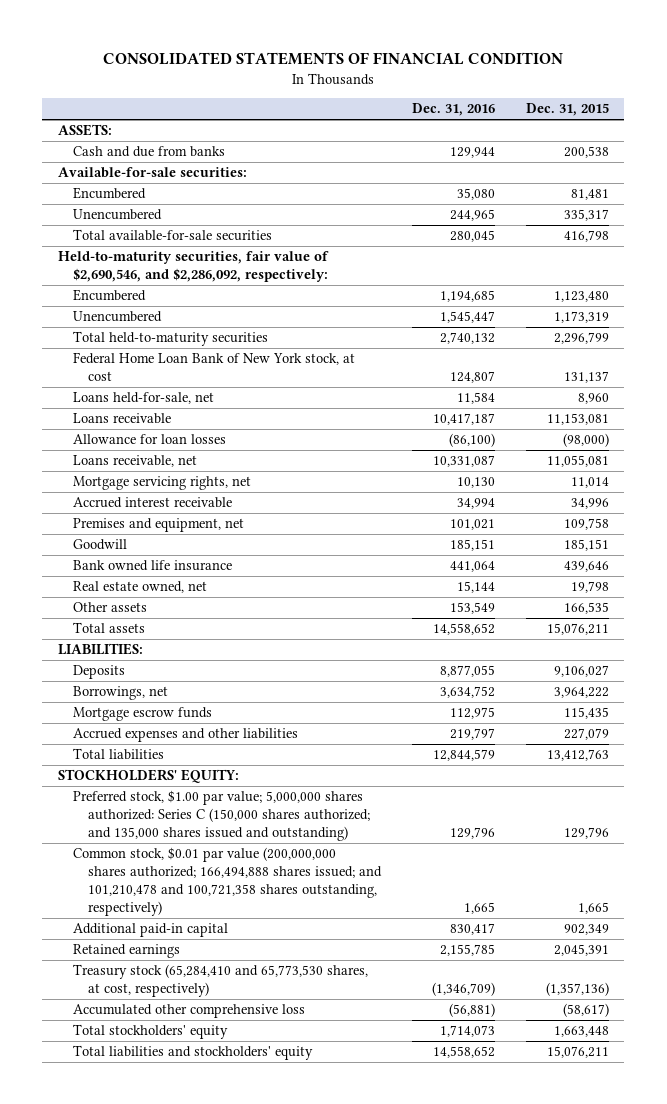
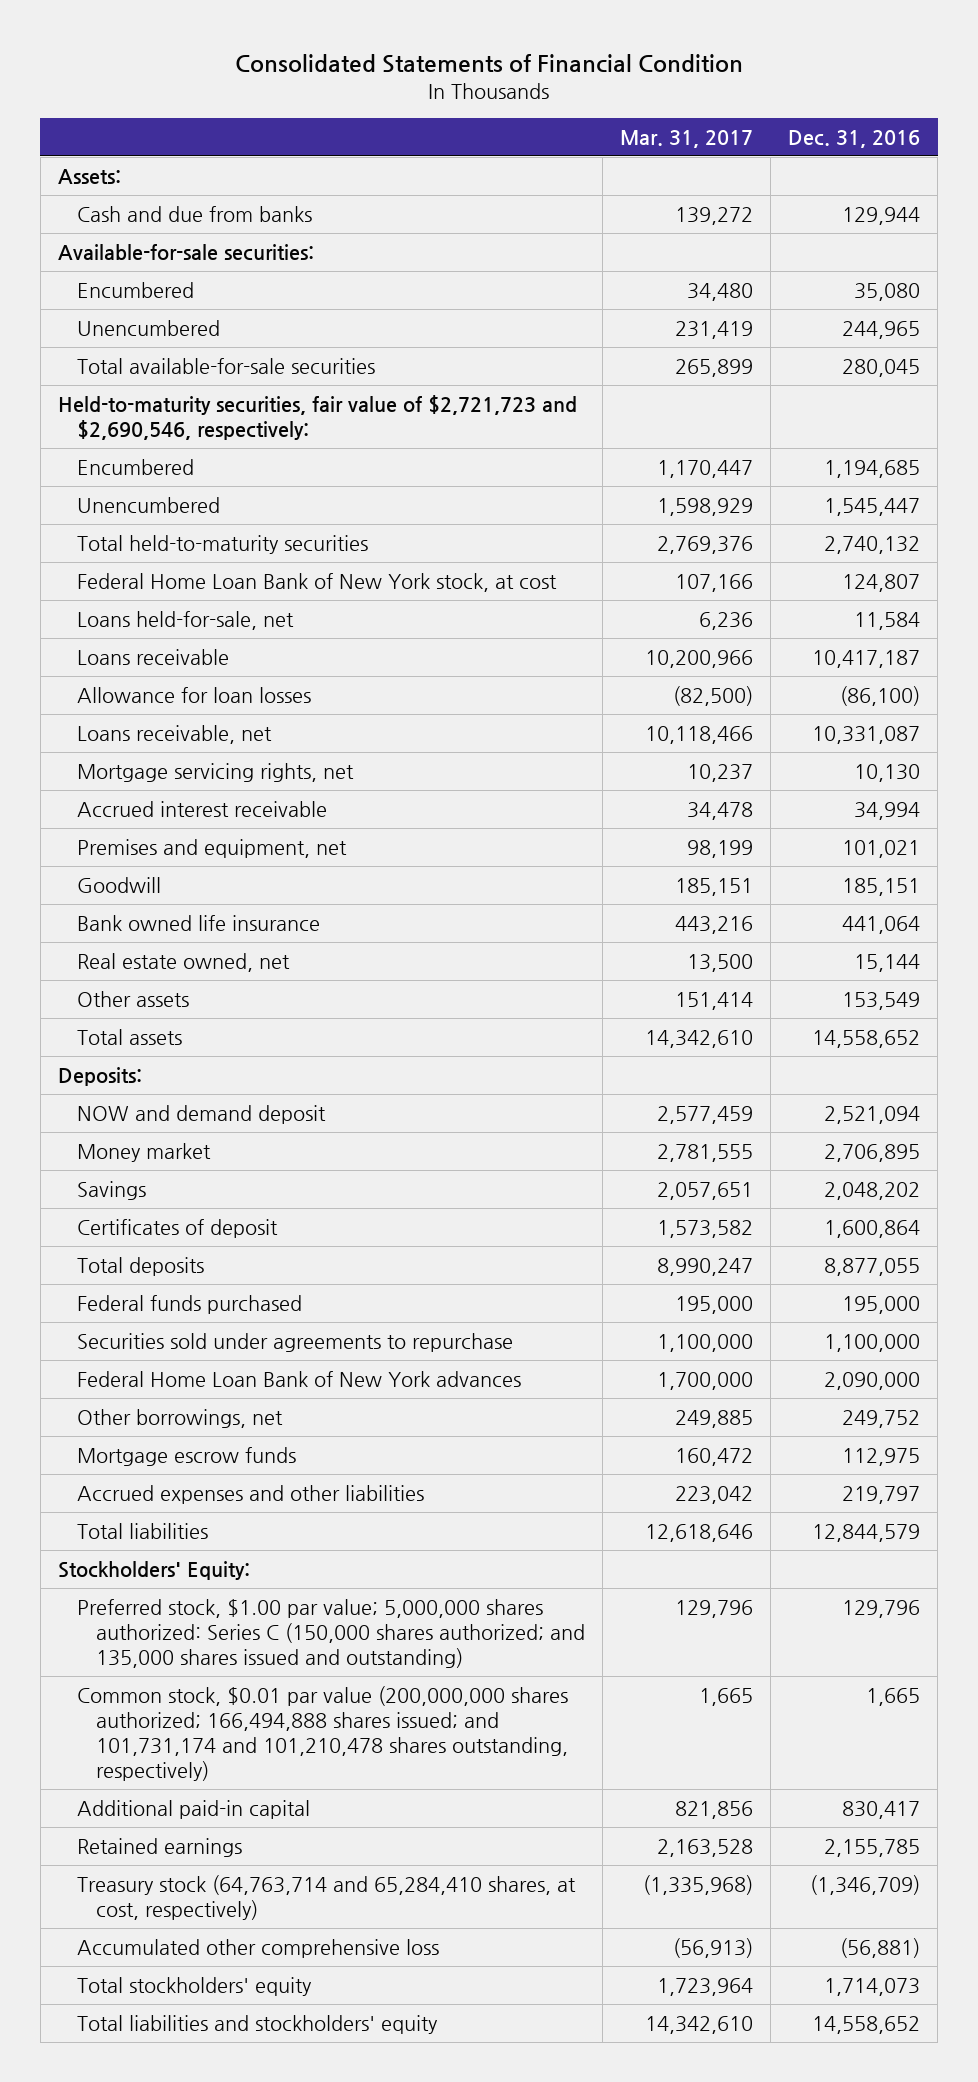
- CONSOLIDATED STATEMENTS OF FINANCIAL CONDITION
+ Consolidated Statements of Financial Condition
- | Dec. 31, 2016 | Dec. 31, 2015
+ | Mar. 31, 2017 | Dec. 31, 2016
- ASSETS:
+ Assets:
- Held-to-maturity securities, fair value of $2,690,546, and $2,286,092, respectively:
+ Held-to-maturity securities, fair value of $2,721,723 and $2,690,546, respectively:
- LIABILITIES:
- Deposits | 8,877,055 | 9,106,027
- Borrowings, net | 3,634,752 | 3,964,222
+ Deposits:
+ NOW and demand deposit | 2,577,459 | 2,521,094
+ Money market | 2,781,555 | 2,706,895
+ Savings | 2,057,651 | 2,048,202
+ Certificates of deposit | 1,573,582 | 1,600,864
+ Total deposits | 8,990,247 | 8,877,055
+ Federal funds purchased | 195,000 | 195,000
+ Securities sold under agreements to repurchase | 1,100,000 | 1,100,000
+ Federal Home Loan Bank of New York advances | 1,700,000 | 2,090,000
+ Other borrowings, net | 249,885 | 249,752
- STOCKHOLDERS' EQUITY:
+ Stockholders' Equity:
- Common stock, $0.01 par value (200,000,000 shares authorized; 166,494,888 shares issued; and 101,210,478 and 100,721,358 shares outstanding, respectively) | 1,665 | 1,665
+ Common stock, $0.01 par value (200,000,000 shares authorized; 166,494,888 shares issued; and 101,731,174 and 101,210,478 shares outstanding, respectively) | 1,665 | 1,665
- Treasury stock (65,284,410 and 65,773,530 shares, at cost, respectively) | (1,346,709) | (1,357,136)
+ Treasury stock (64,763,714 and 65,284,410 shares, at cost, respectively) | (1,335,968) | (1,346,709)

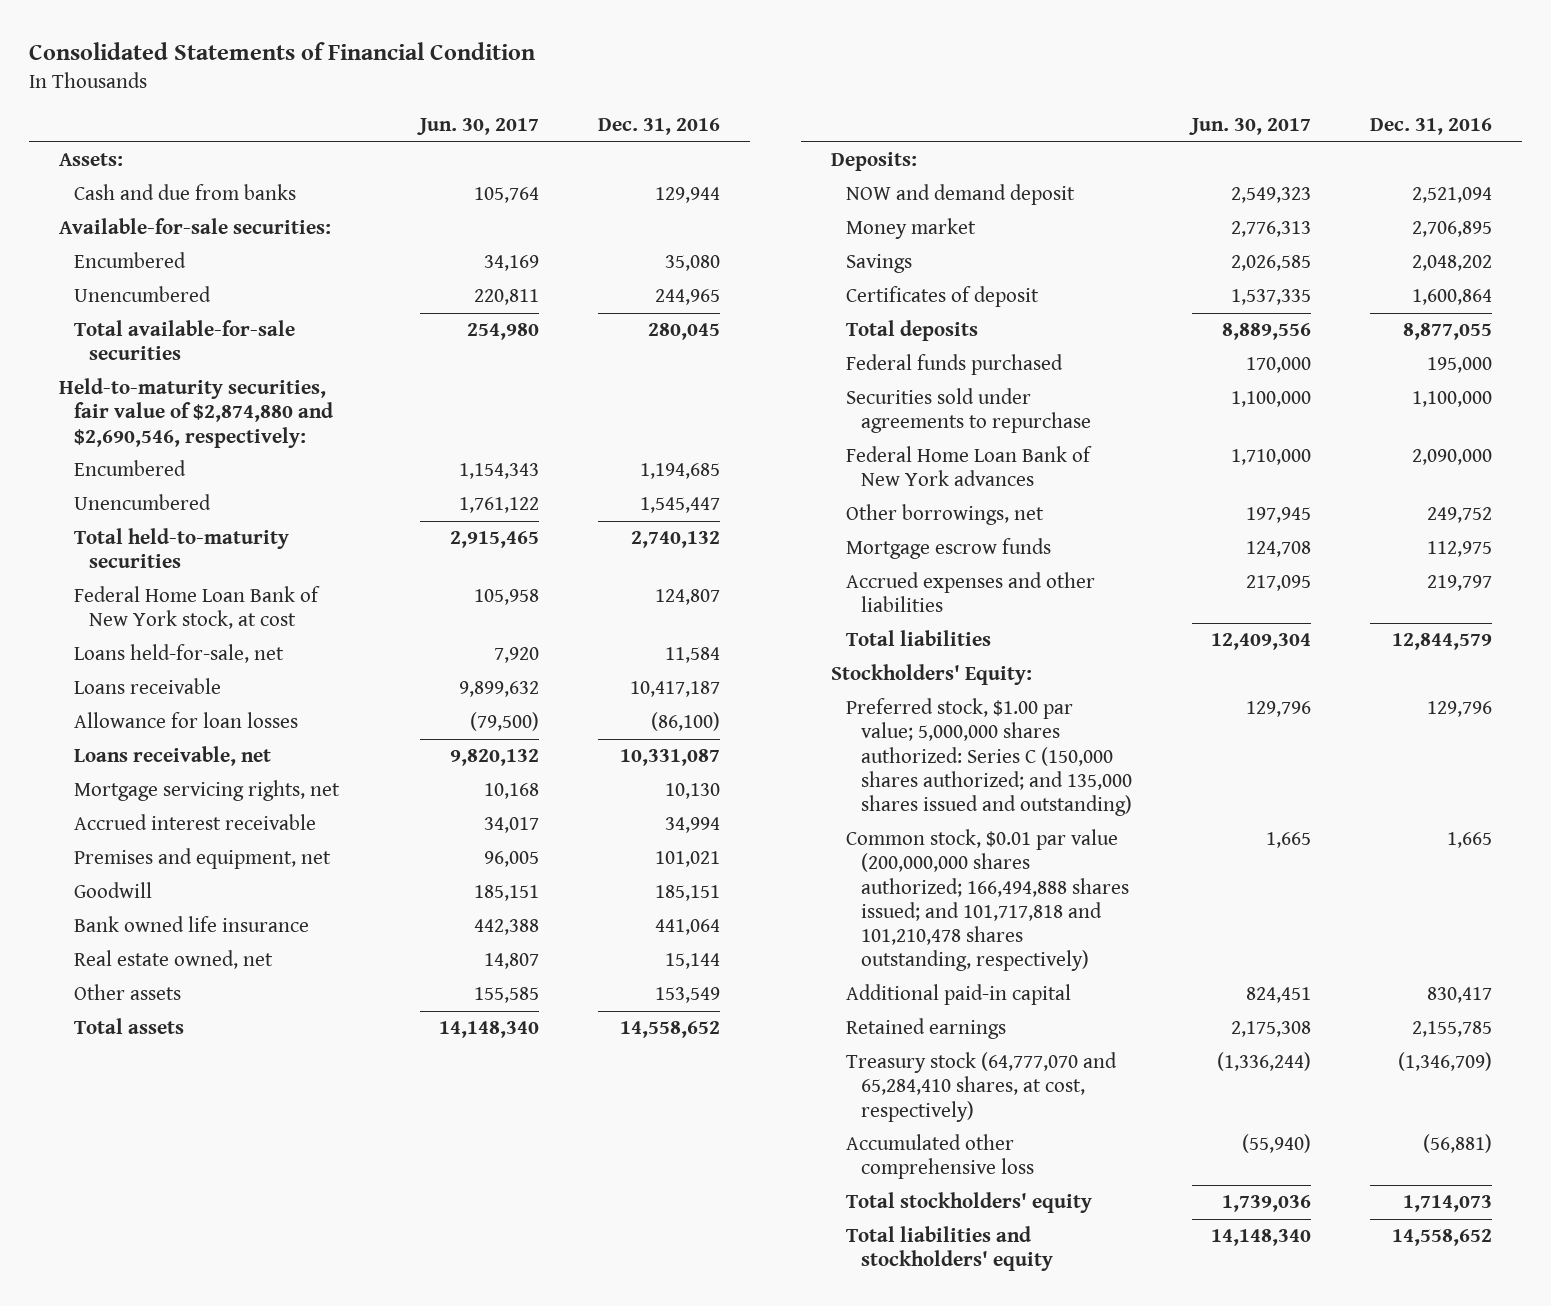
- | Mar. 31, 2017 | Dec. 31, 2016
+ | Jun. 30, 2017 | Dec. 31, 2016
- Held-to-maturity securities, fair value of $2,721,723 and $2,690,546, respectively:
+ Held-to-maturity securities, fair value of $2,874,880 and $2,690,546, respectively:
- Common stock, $0.01 par value (200,000,000 shares authorized; 166,494,888 shares issued; and 101,731,174 and 101,210,478 shares outstanding, respectively) | 1,665 | 1,665
+ Common stock, $0.01 par value (200,000,000 shares authorized; 166,494,888 shares issued; and 101,717,818 and 101,210,478 shares outstanding, respectively) | 1,665 | 1,665
- Treasury stock (64,763,714 and 65,284,410 shares, at cost, respectively) | (1,335,968) | (1,346,709)
+ Treasury stock (64,777,070 and 65,284,410 shares, at cost, respectively) | (1,336,244) | (1,346,709)

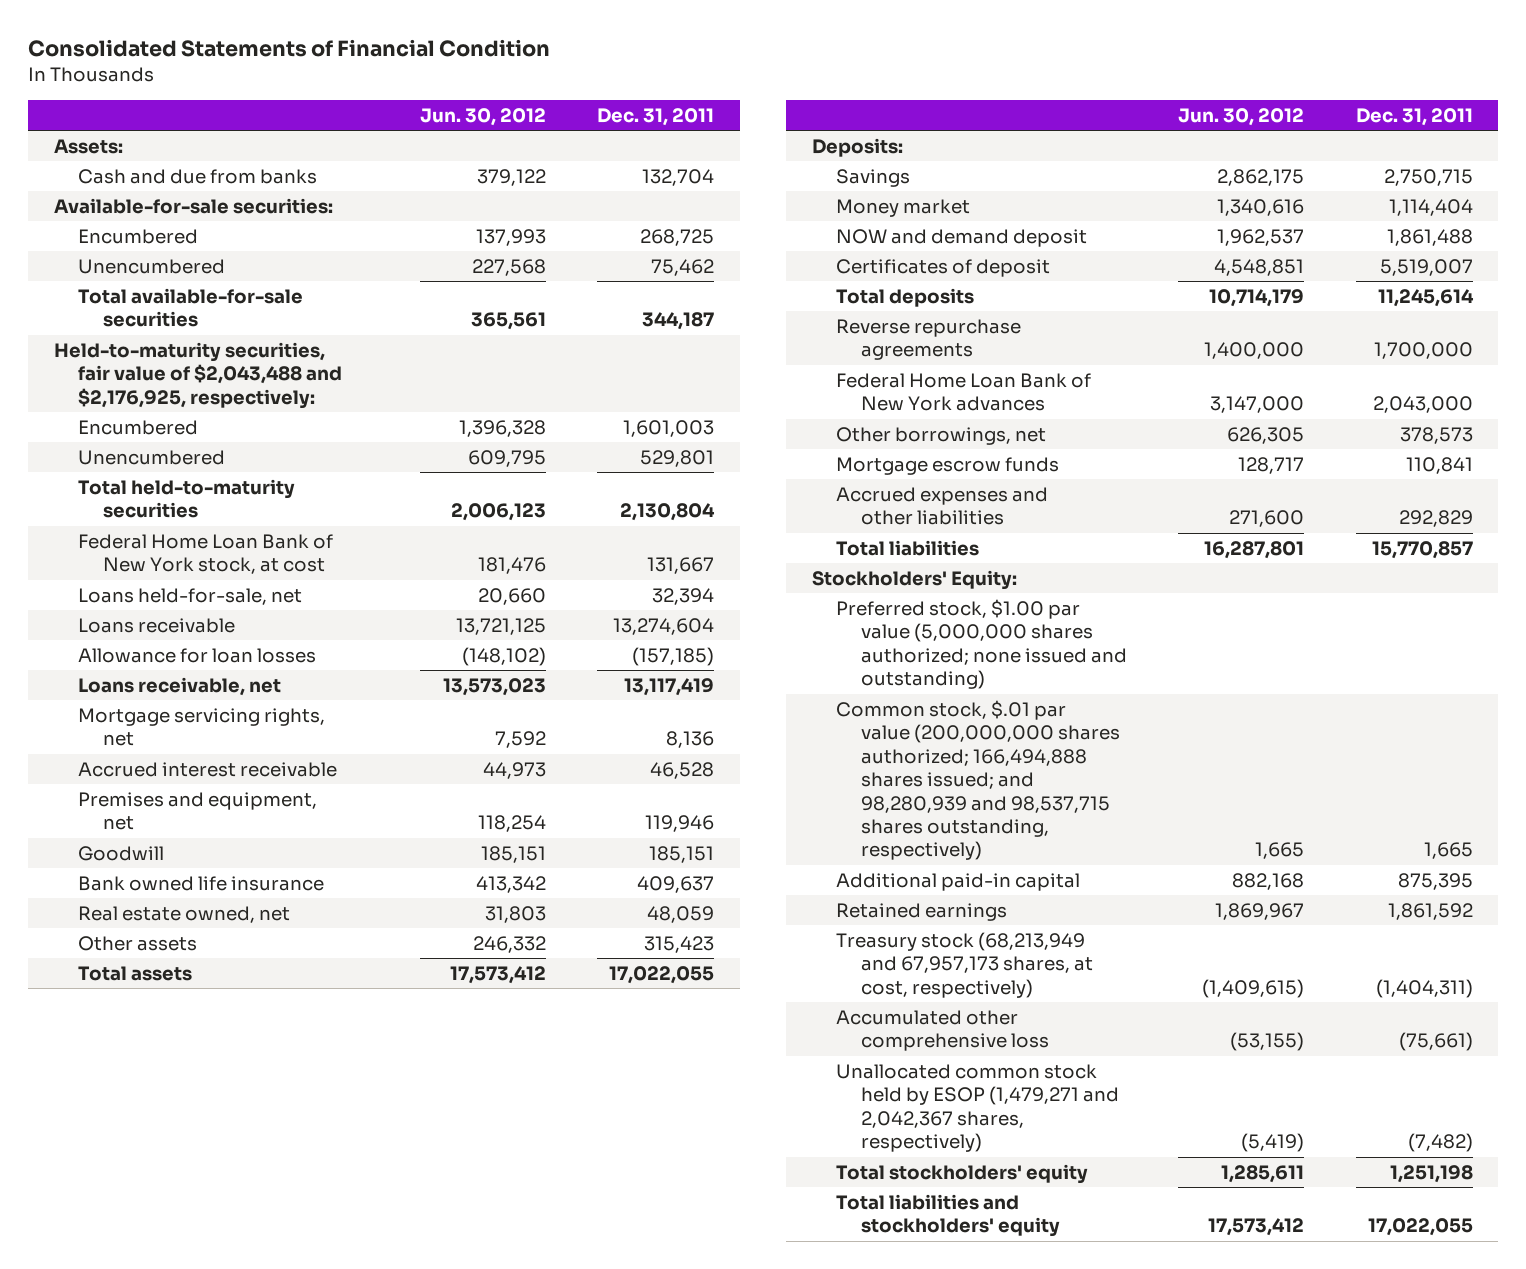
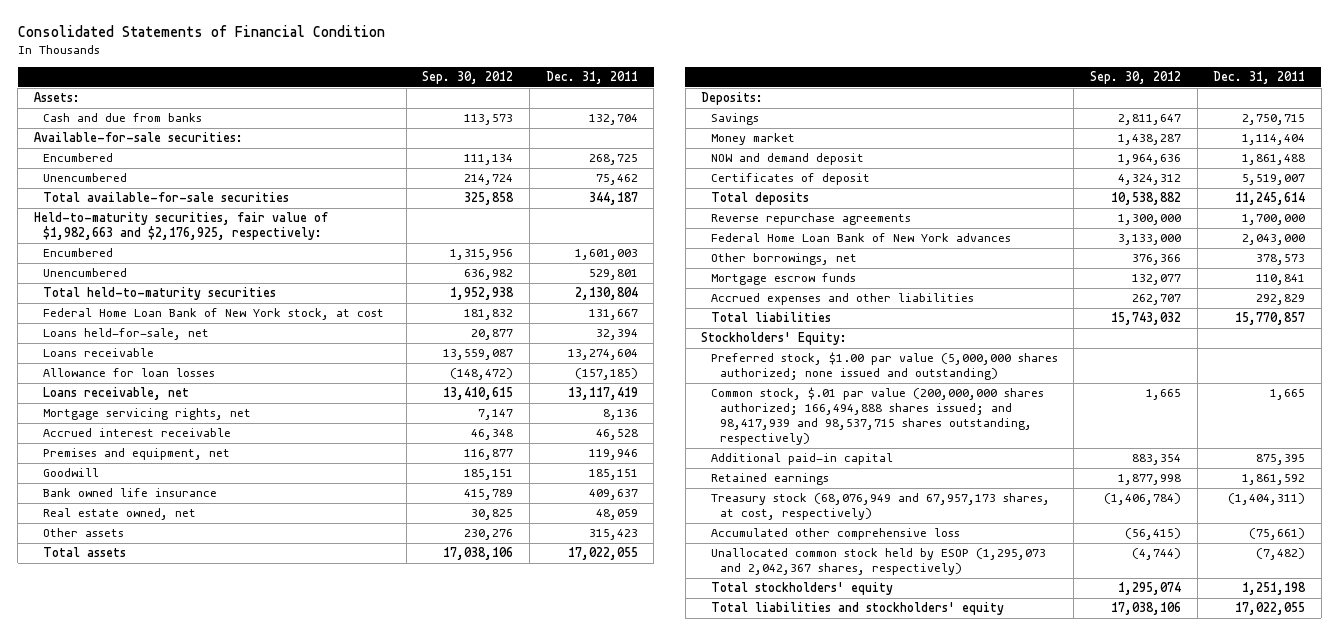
- | Jun. 30, 2012 | Dec. 31, 2011
+ | Sep. 30, 2012 | Dec. 31, 2011
- Held-to-maturity securities, fair value of $2,043,488 and $2,176,925, respectively:
+ Held-to-maturity securities, fair value of $1,982,663 and $2,176,925, respectively:
- Common stock, $.01 par value (200,000,000 shares authorized; 166,494,888 shares issued; and 98,280,939 and 98,537,715 shares outstanding, respectively) | 1,665 | 1,665
+ Common stock, $.01 par value (200,000,000 shares authorized; 166,494,888 shares issued; and 98,417,939 and 98,537,715 shares outstanding, respectively) | 1,665 | 1,665
- Treasury stock (68,213,949 and 67,957,173 shares, at cost, respectively) | (1,409,615) | (1,404,311)
+ Treasury stock (68,076,949 and 67,957,173 shares, at cost, respectively) | (1,406,784) | (1,404,311)
- Unallocated common stock held by ESOP (1,479,271 and 2,042,367 shares, respectively) | (5,419) | (7,482)
+ Unallocated common stock held by ESOP (1,295,073 and 2,042,367 shares, respectively) | (4,744) | (7,482)

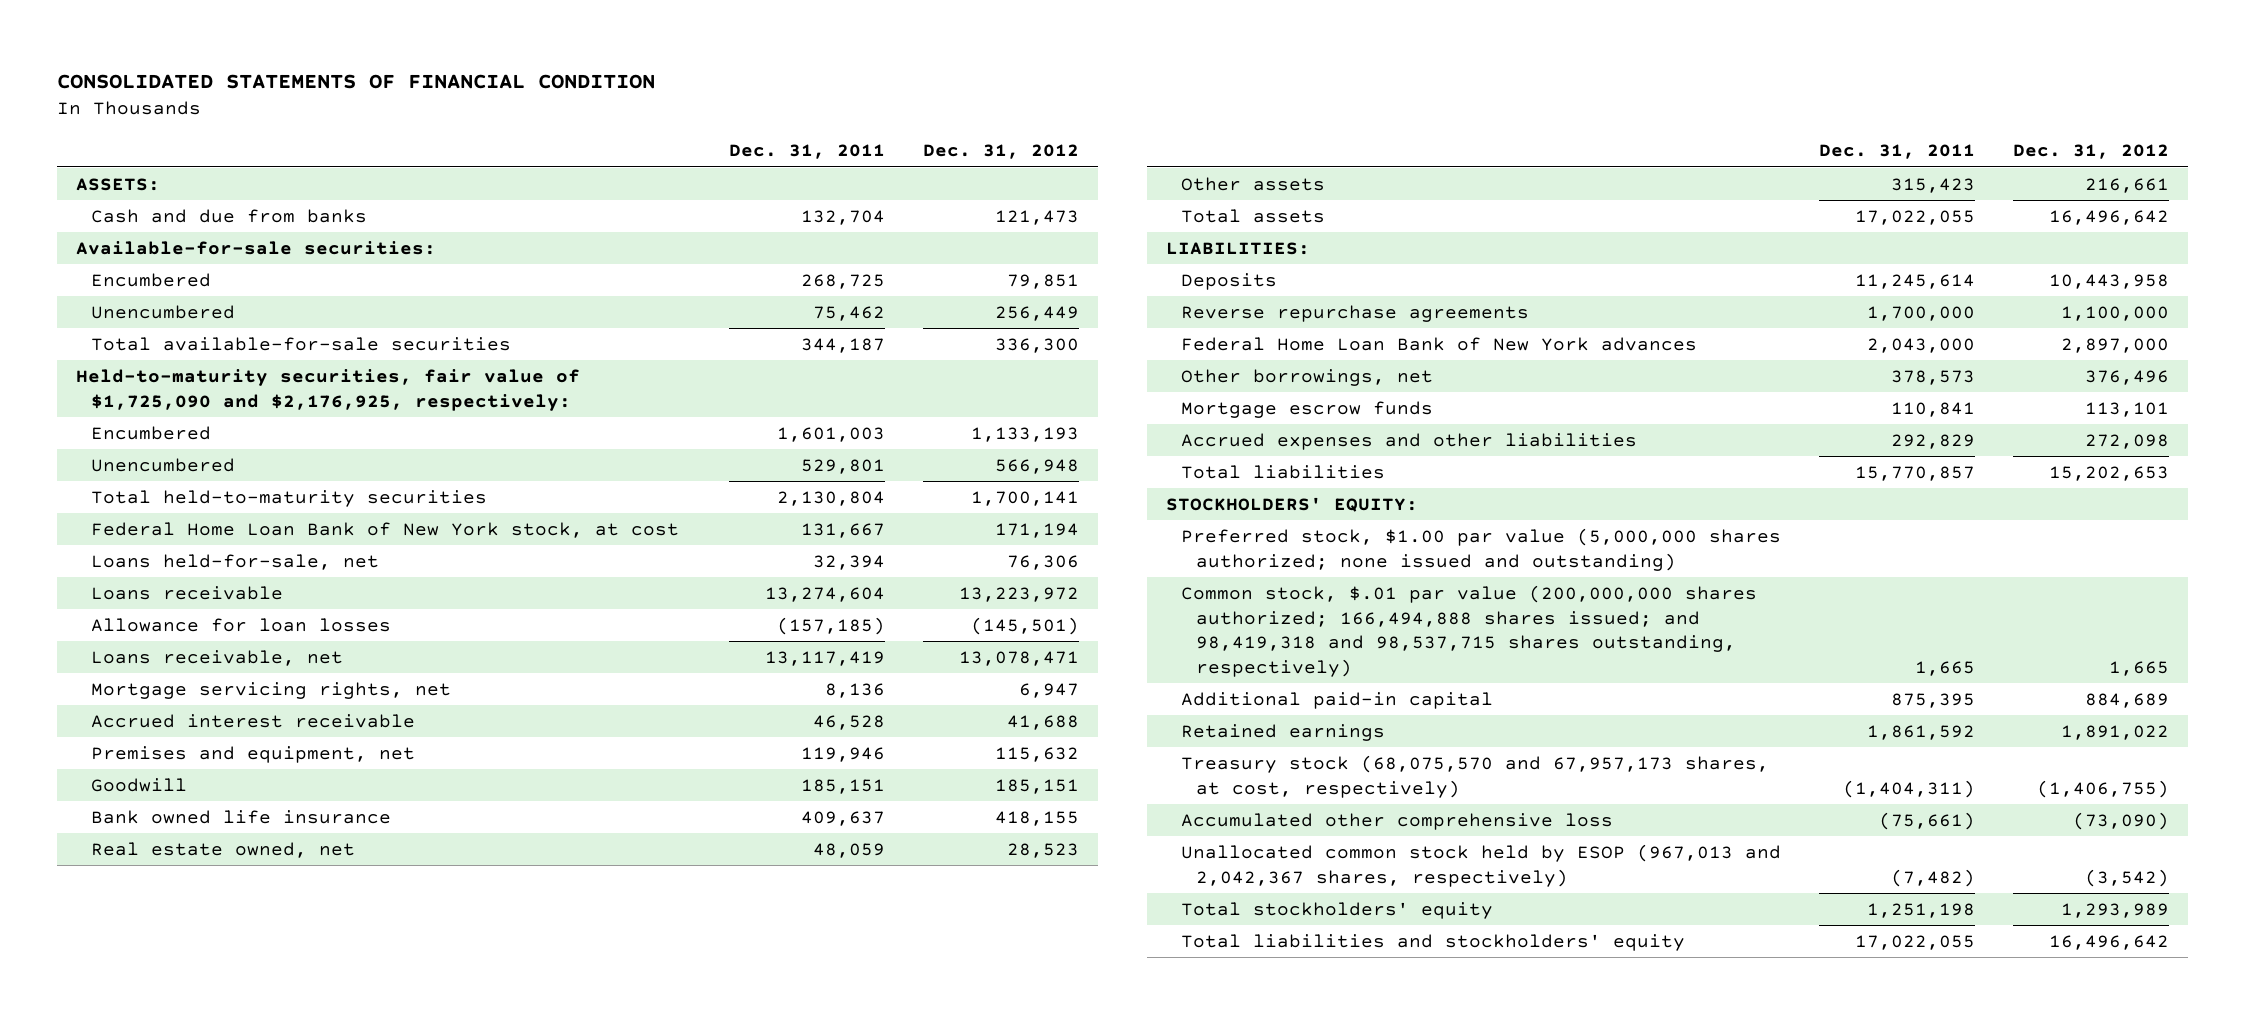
- Consolidated Statements of Financial Condition
+ CONSOLIDATED STATEMENTS OF FINANCIAL CONDITION
- | Sep. 30, 2012 | Dec. 31, 2011
+ | Dec. 31, 2011 | Dec. 31, 2012
- Assets:
+ ASSETS:
- Held-to-maturity securities, fair value of $1,982,663 and $2,176,925, respectively:
+ Held-to-maturity securities, fair value of $1,725,090 and $2,176,925, respectively:
- Deposits:
- Savings | 2,811,647 | 2,750,715
- Money market | 1,438,287 | 1,114,404
- NOW and demand deposit | 1,964,636 | 1,861,488
- Certificates of deposit | 4,324,312 | 5,519,007
- Total deposits | 10,538,882 | 11,245,614
+ LIABILITIES:
+ Deposits | 11,245,614 | 10,443,958
- Stockholders' Equity:
+ STOCKHOLDERS' EQUITY:
- Common stock, $.01 par value (200,000,000 shares authorized; 166,494,888 shares issued; and 98,417,939 and 98,537,715 shares outstanding, respectively) | 1,665 | 1,665
+ Common stock, $.01 par value (200,000,000 shares authorized; 166,494,888 shares issued; and 98,419,318 and 98,537,715 shares outstanding, respectively) | 1,665 | 1,665
- Treasury stock (68,076,949 and 67,957,173 shares, at cost, respectively) | (1,406,784) | (1,404,311)
+ Treasury stock (68,075,570 and 67,957,173 shares, at cost, respectively) | (1,404,311) | (1,406,755)
- Unallocated common stock held by ESOP (1,295,073 and 2,042,367 shares, respectively) | (4,744) | (7,482)
+ Unallocated common stock held by ESOP (967,013 and 2,042,367 shares, respectively) | (7,482) | (3,542)

